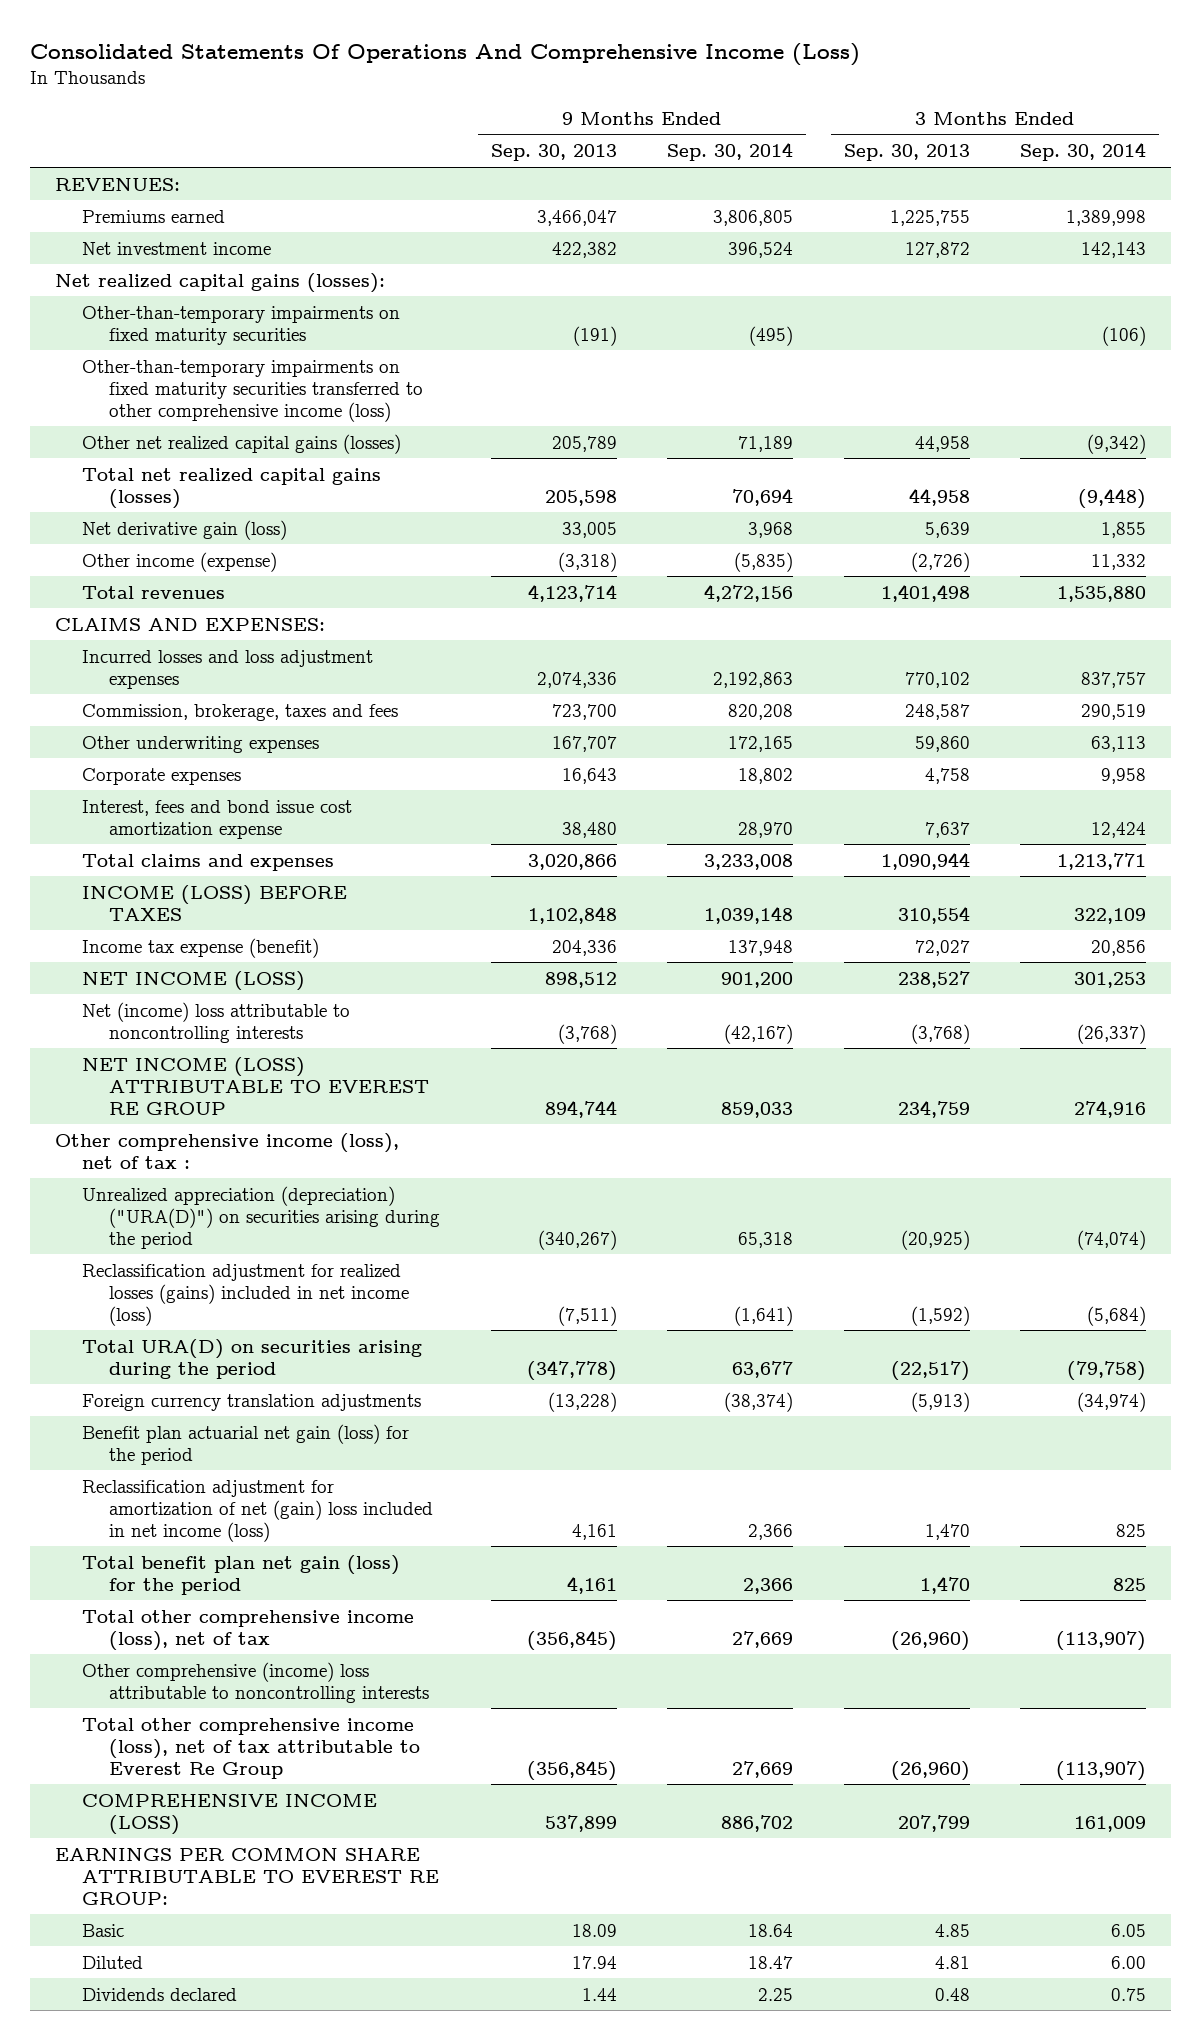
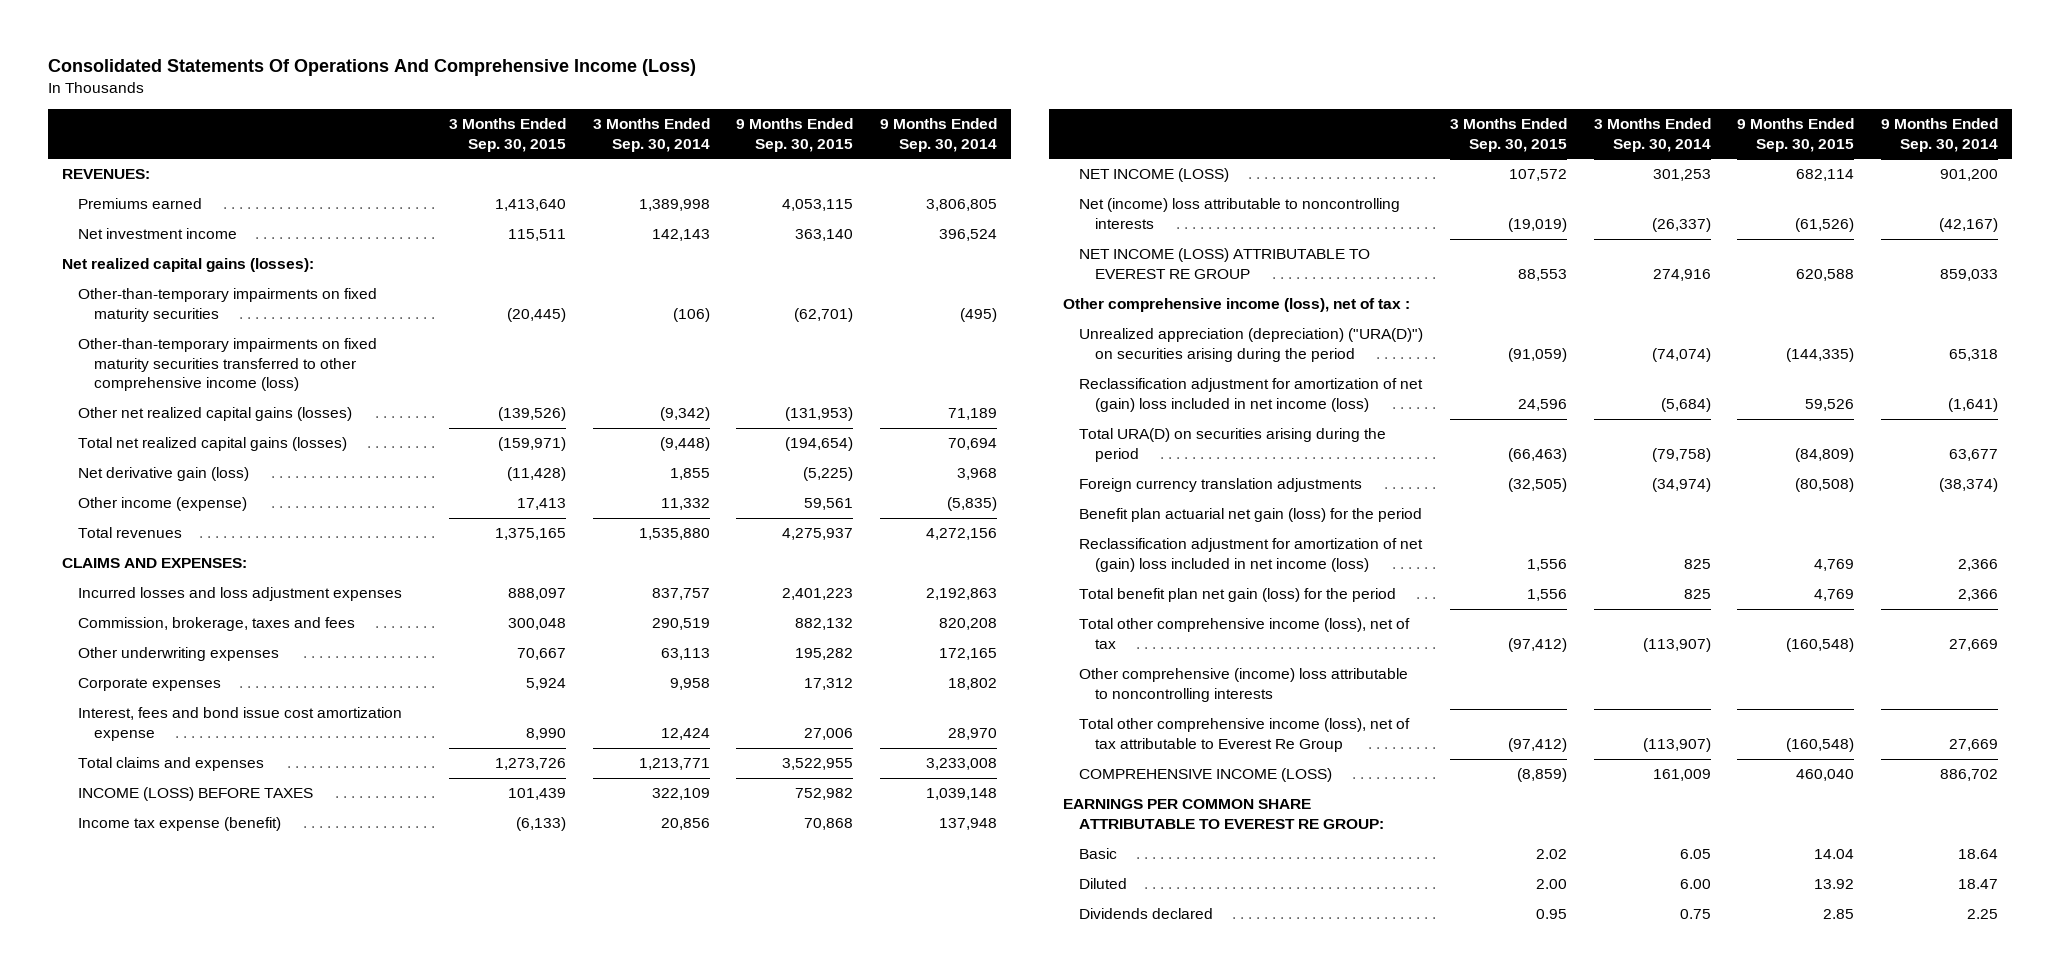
- | 9 Months Ended Sep. 30, 2013 | 9 Months Ended Sep. 30, 2014 | 3 Months Ended Sep. 30, 2013 | 3 Months Ended Sep. 30, 2014
+ | 3 Months Ended Sep. 30, 2015 | 3 Months Ended Sep. 30, 2014 | 9 Months Ended Sep. 30, 2015 | 9 Months Ended Sep. 30, 2014
- Reclassification adjustment for realized losses (gains) included in net income (loss) | (7,511) | (1,641) | (1,592) | (5,684)
+ Reclassification adjustment for amortization of net (gain) loss included in net income (loss) | 24,596 | (5,684) | 59,526 | (1,641)

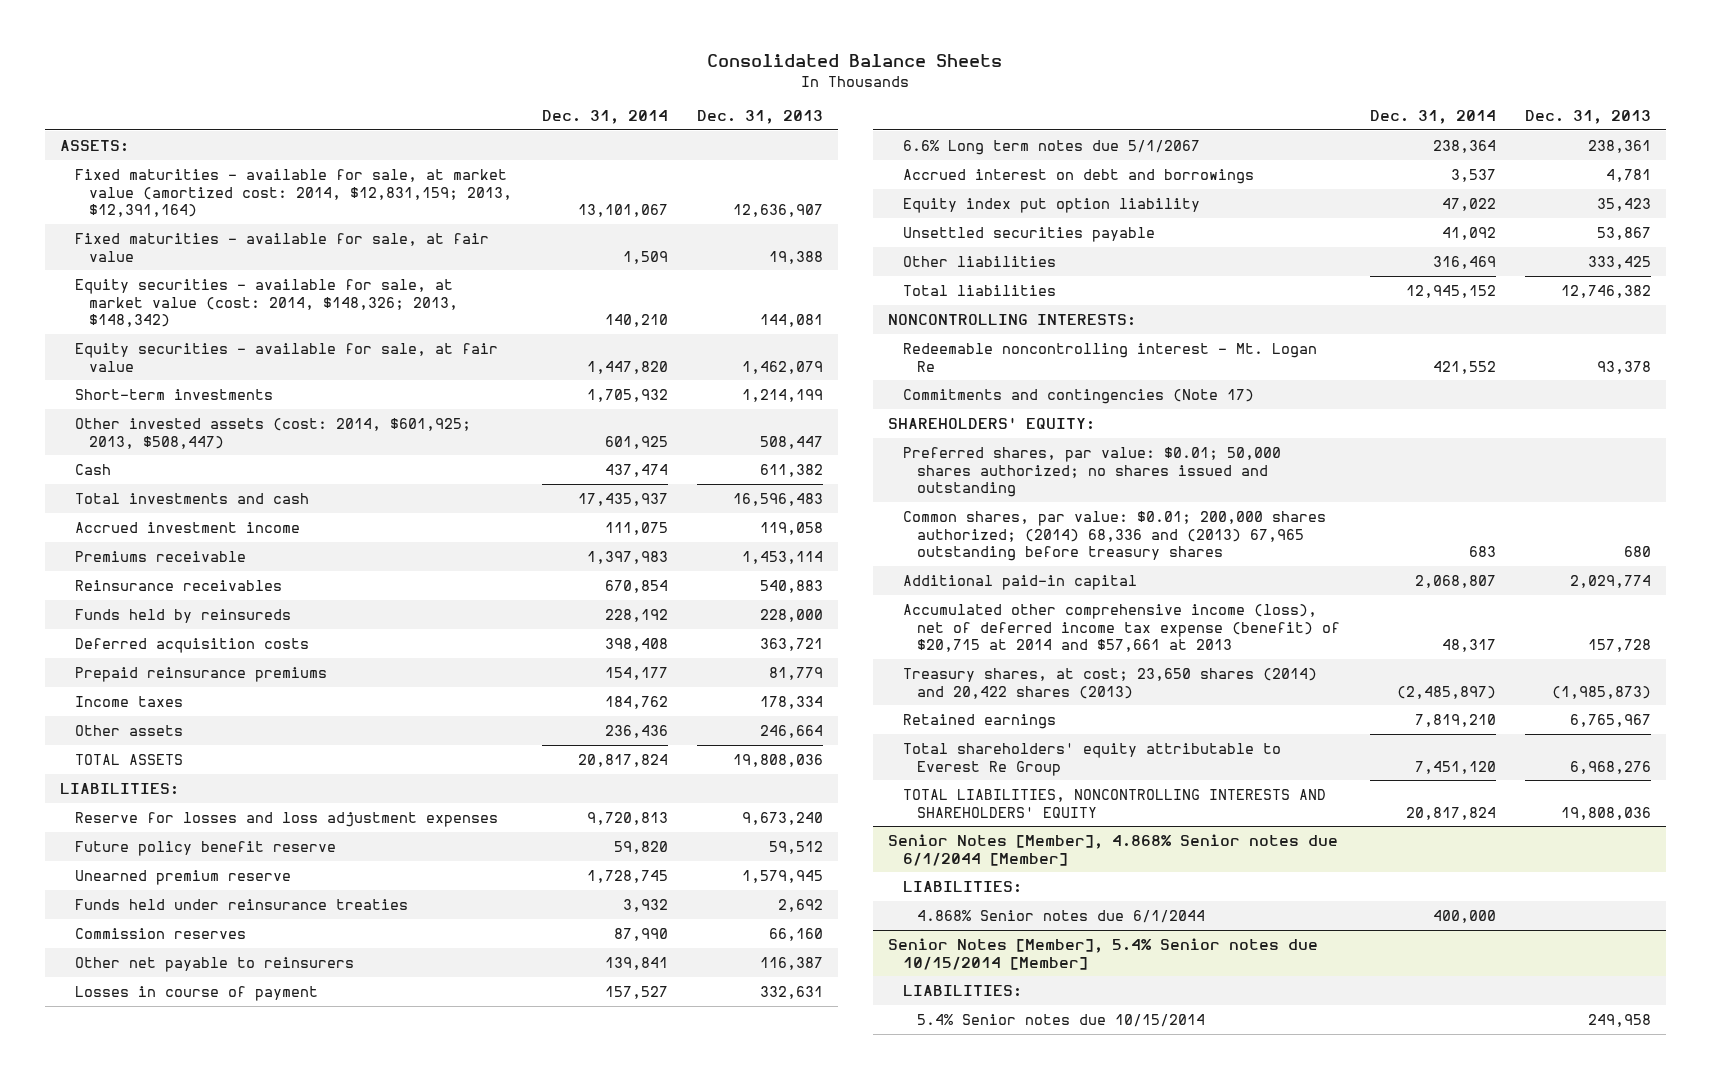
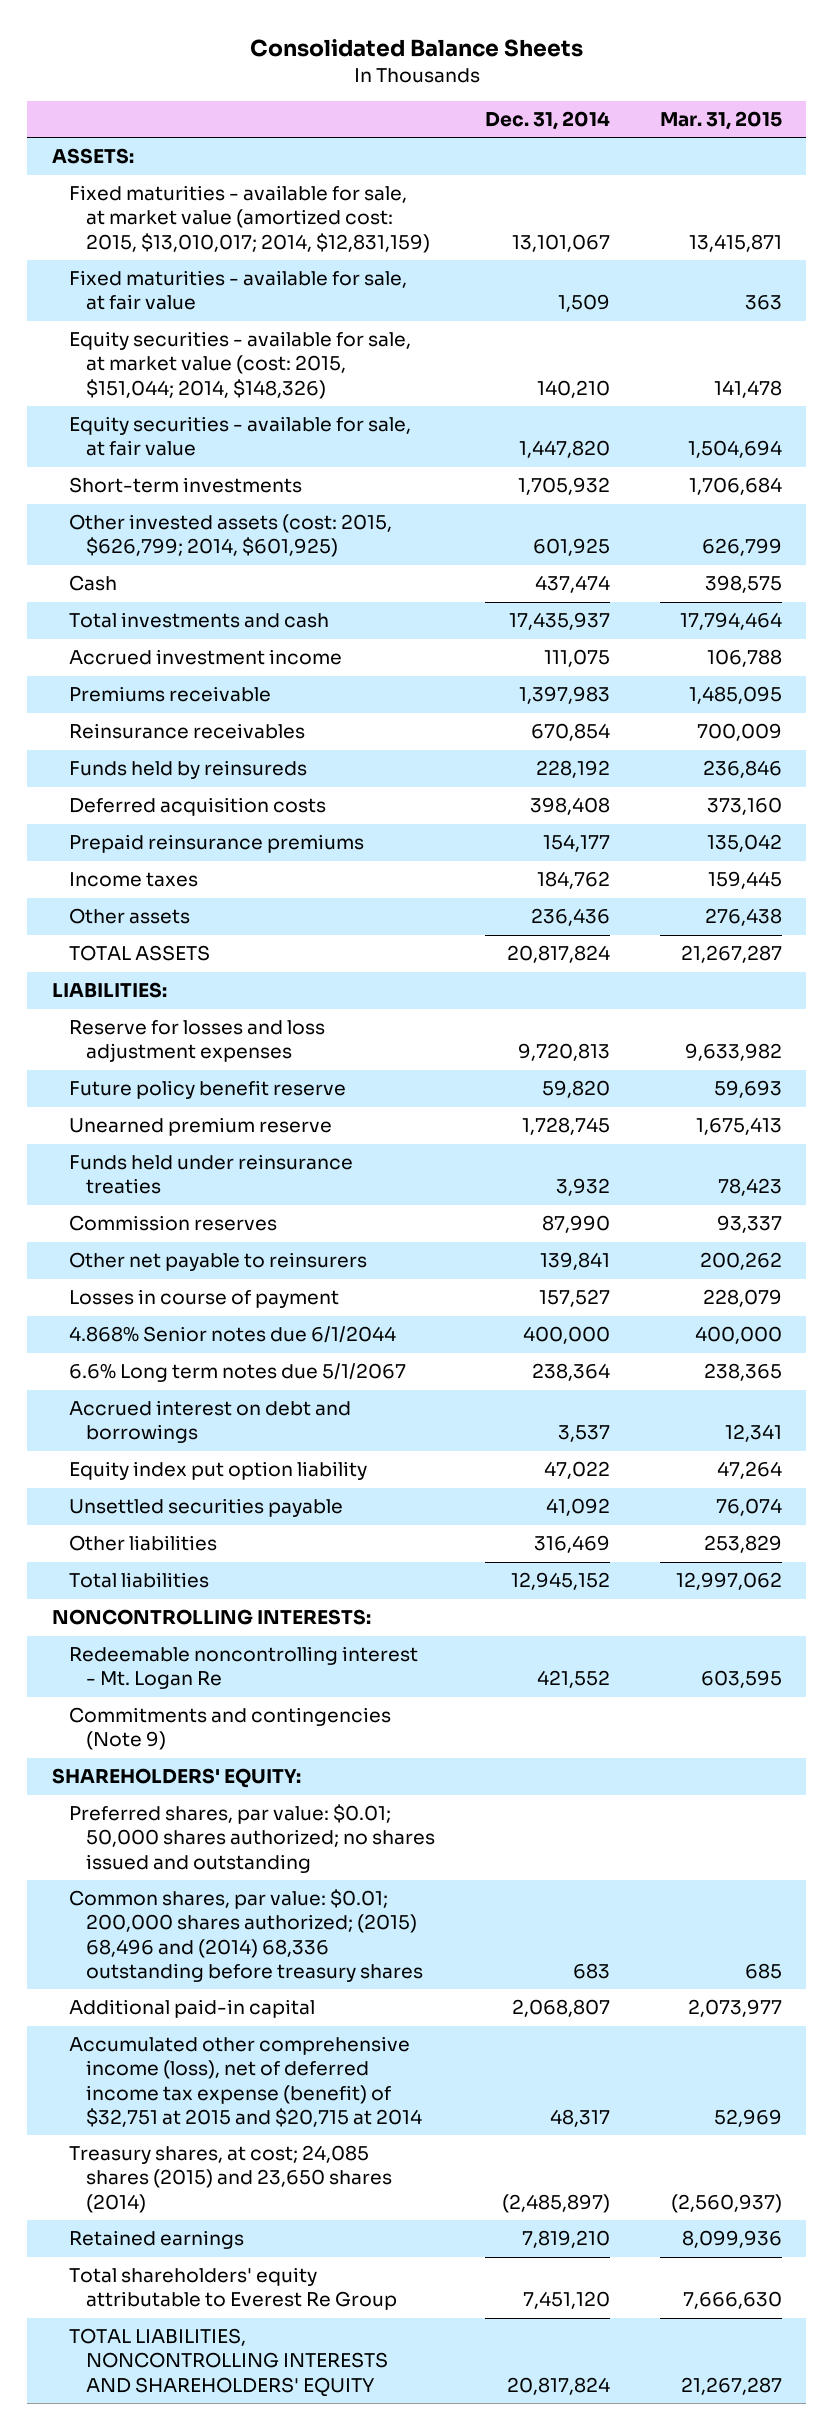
- | Dec. 31, 2014 | Dec. 31, 2013
+ | Dec. 31, 2014 | Mar. 31, 2015
- Fixed maturities - available for sale, at market value (amortized cost: 2014, $12,831,159; 2013, $12,391,164) | 13,101,067 | 12,636,907
+ Fixed maturities - available for sale, at market value (amortized cost: 2015, $13,010,017; 2014, $12,831,159) | 13,101,067 | 13,415,871
- Equity securities - available for sale, at market value (cost: 2014, $148,326; 2013, $148,342) | 140,210 | 144,081
+ Equity securities - available for sale, at market value (cost: 2015, $151,044; 2014, $148,326) | 140,210 | 141,478
- Other invested assets (cost: 2014, $601,925; 2013, $508,447) | 601,925 | 508,447
+ Other invested assets (cost: 2015, $626,799; 2014, $601,925) | 601,925 | 626,799
+ 4.868% Senior notes due 6/1/2044 | 400,000 | 400,000
- Commitments and contingencies (Note 17)
+ Commitments and contingencies (Note 9)
- Common shares, par value: $0.01; 200,000 shares authorized; (2014) 68,336 and (2013) 67,965 outstanding before treasury shares | 683 | 680
+ Common shares, par value: $0.01; 200,000 shares authorized; (2015) 68,496 and (2014) 68,336 outstanding before treasury shares | 683 | 685
- Accumulated other comprehensive income (loss), net of deferred income tax expense (benefit) of $20,715 at 2014 and $57,661 at 2013 | 48,317 | 157,728
- Treasury shares, at cost; 23,650 shares (2014) and 20,422 shares (2013) | (2,485,897) | (1,985,873)
+ Accumulated other comprehensive income (loss), net of deferred income tax expense (benefit) of $32,751 at 2015 and $20,715 at 2014 | 48,317 | 52,969
+ Treasury shares, at cost; 24,085 shares (2015) and 23,650 shares (2014) | (2,485,897) | (2,560,937)
- Senior Notes [Member], 4.868% Senior notes due 6/1/2044 [Member]
- LIABILITIES:
- 4.868% Senior notes due 6/1/2044 | 400,000 |
- Senior Notes [Member], 5.4% Senior notes due 10/15/2014 [Member]
- LIABILITIES:
- 5.4% Senior notes due 10/15/2014 | | 249,958

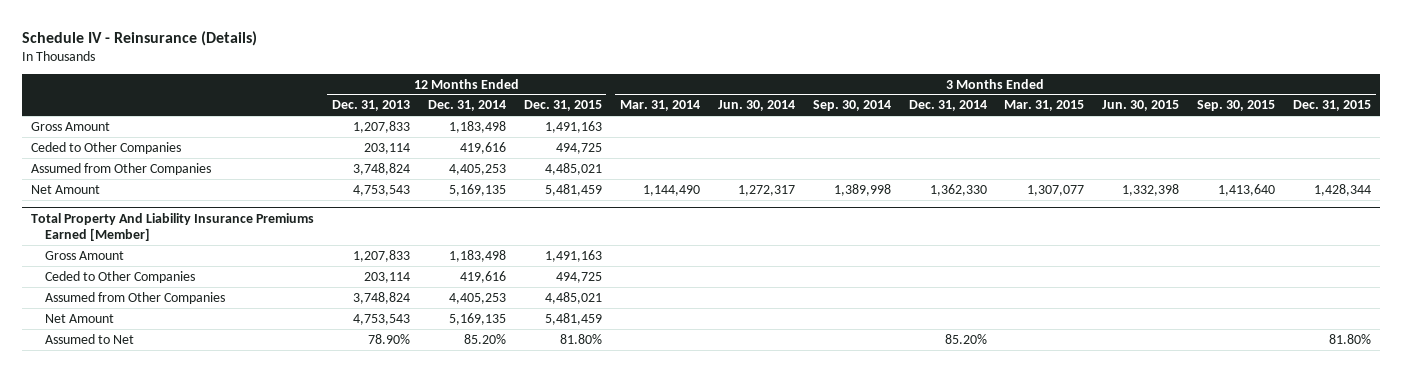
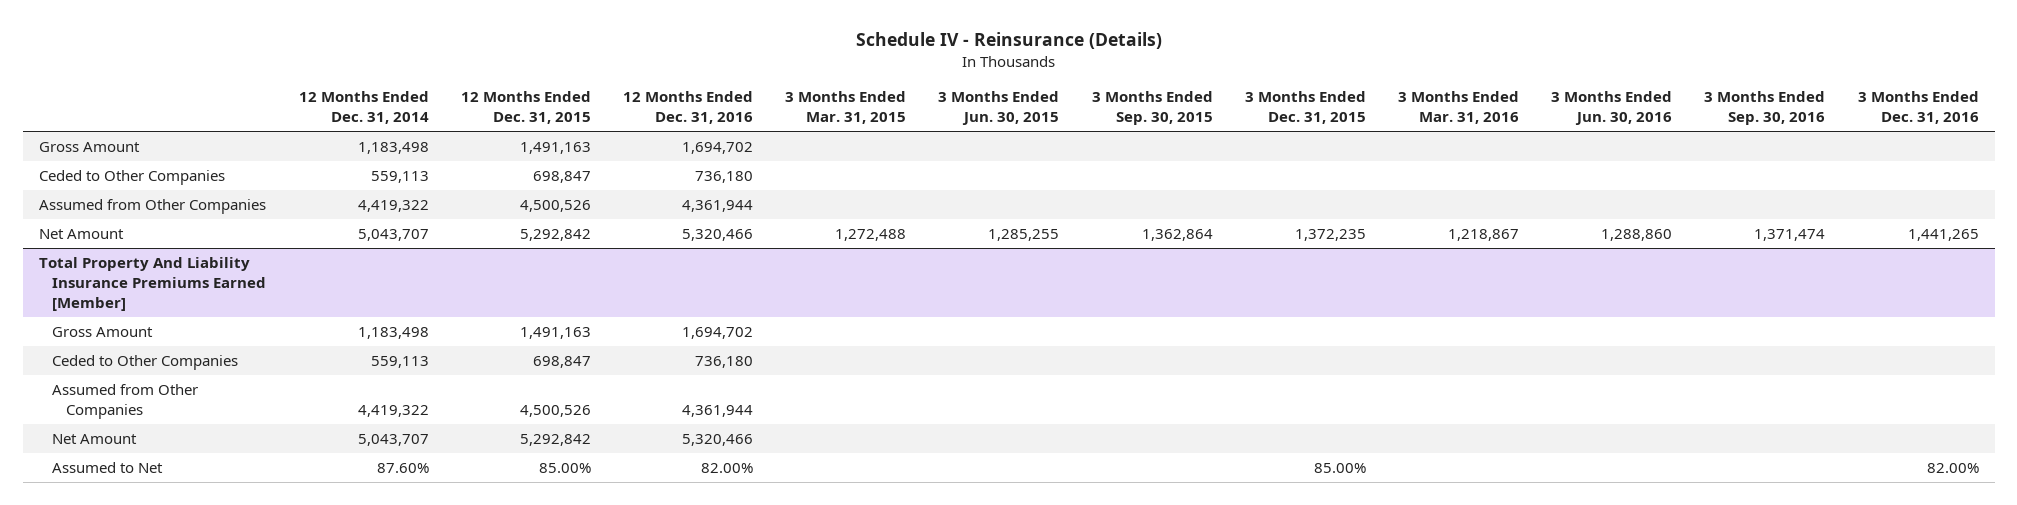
- | 12 Months Ended Dec. 31, 2013 | 12 Months Ended Dec. 31, 2014 | 12 Months Ended Dec. 31, 2015 | 3 Months Ended Mar. 31, 2014 | 3 Months Ended Jun. 30, 2014 | 3 Months Ended Sep. 30, 2014 | 3 Months Ended Dec. 31, 2014 | 3 Months Ended Mar. 31, 2015 | 3 Months Ended Jun. 30, 2015 | 3 Months Ended Sep. 30, 2015 | 3 Months Ended Dec. 31, 2015
+ | 12 Months Ended Dec. 31, 2014 | 12 Months Ended Dec. 31, 2015 | 12 Months Ended Dec. 31, 2016 | 3 Months Ended Mar. 31, 2015 | 3 Months Ended Jun. 30, 2015 | 3 Months Ended Sep. 30, 2015 | 3 Months Ended Dec. 31, 2015 | 3 Months Ended Mar. 31, 2016 | 3 Months Ended Jun. 30, 2016 | 3 Months Ended Sep. 30, 2016 | 3 Months Ended Dec. 31, 2016
- Ceded to Other Companies | 203,114 | 419,616 | 494,725 | | | | | | | |
- Assumed from Other Companies | 3,748,824 | 4,405,253 | 4,485,021 | | | | | | | |
- Net Amount | 4,753,543 | 5,169,135 | 5,481,459 | 1,144,490 | 1,272,317 | 1,389,998 | 1,362,330 | 1,307,077 | 1,332,398 | 1,413,640 | 1,428,344
+ Ceded to Other Companies | 559,113 | 698,847 | 736,180 | | | | | | | |
+ Assumed from Other Companies | 4,419,322 | 4,500,526 | 4,361,944 | | | | | | | |
+ Net Amount | 5,043,707 | 5,292,842 | 5,320,466 | 1,272,488 | 1,285,255 | 1,362,864 | 1,372,235 | 1,218,867 | 1,288,860 | 1,371,474 | 1,441,265
@ Total Property And Liability Insurance Premiums Earned [Member]
- Ceded to Other Companies | 203,114 | 419,616 | 494,725 | | | | | | | |
- Assumed from Other Companies | 3,748,824 | 4,405,253 | 4,485,021 | | | | | | | |
- Net Amount | 4,753,543 | 5,169,135 | 5,481,459 | | | | | | | |
- Assumed to Net | 78.90% | 85.20% | 81.80% | | | | 85.20% | | | | 81.80%
+ Ceded to Other Companies | 559,113 | 698,847 | 736,180 | | | | | | | |
+ Assumed from Other Companies | 4,419,322 | 4,500,526 | 4,361,944 | | | | | | | |
+ Net Amount | 5,043,707 | 5,292,842 | 5,320,466 | | | | | | | |
+ Assumed to Net | 87.60% | 85.00% | 82.00% | | | | 85.00% | | | | 82.00%

